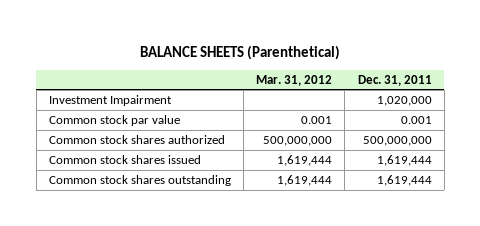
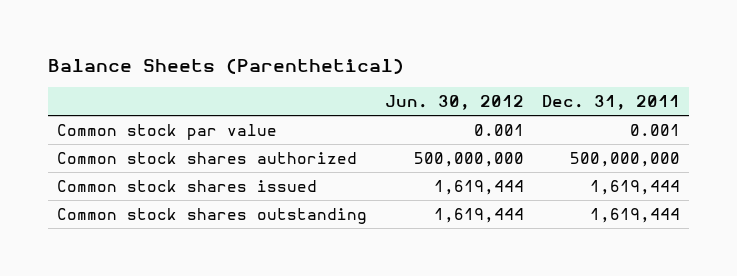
- BALANCE SHEETS (Parenthetical)
+ Balance Sheets (Parenthetical)
- | Mar. 31, 2012 | Dec. 31, 2011
+ | Jun. 30, 2012 | Dec. 31, 2011
- Investment Impairment | | 1,020,000

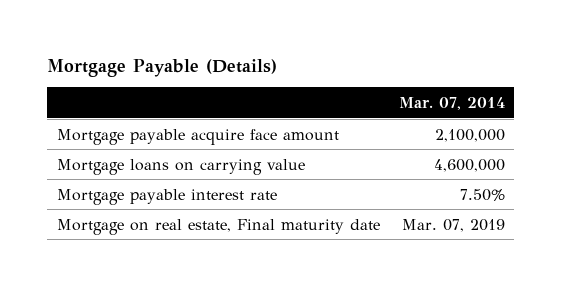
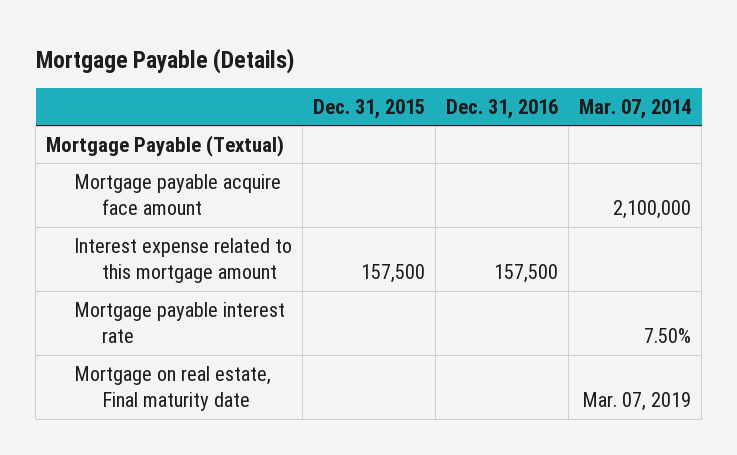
- | Mar. 07, 2014
+ | Dec. 31, 2015 | Dec. 31, 2016 | Mar. 07, 2014
+ Mortgage Payable (Textual)
- Mortgage loans on carrying value | 4,600,000
+ Interest expense related to this mortgage amount | 157,500 | 157,500 |

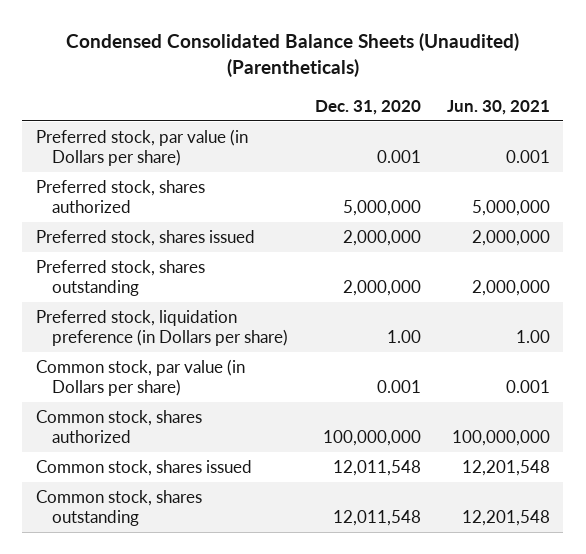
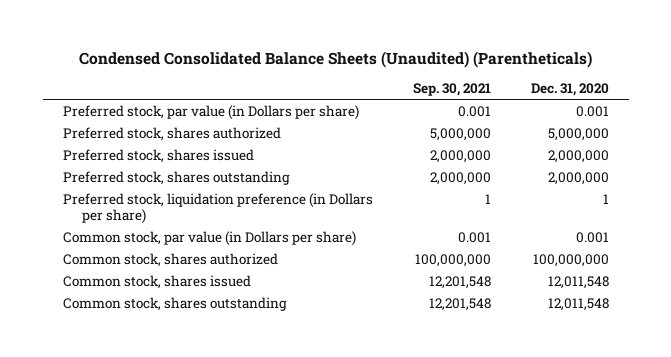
- | Dec. 31, 2020 | Jun. 30, 2021
+ | Sep. 30, 2021 | Dec. 31, 2020
- Preferred stock, liquidation preference (in Dollars per share) | 1.00 | 1.00
+ Preferred stock, liquidation preference (in Dollars per share) | 1 | 1

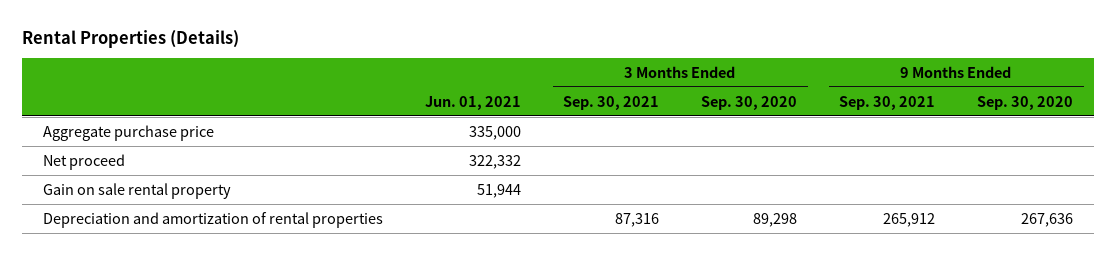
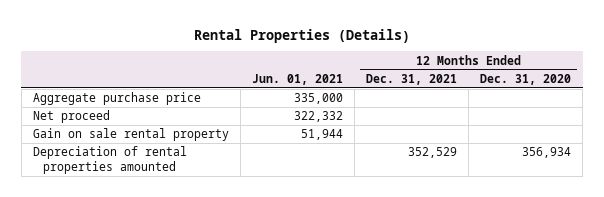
- | Jun. 01, 2021 | 3 Months Ended Sep. 30, 2021 | 3 Months Ended Sep. 30, 2020 | 9 Months Ended Sep. 30, 2021 | 9 Months Ended Sep. 30, 2020
+ | Jun. 01, 2021 | 12 Months Ended Dec. 31, 2021 | 12 Months Ended Dec. 31, 2020
- Depreciation and amortization of rental properties | | 87,316 | 89,298 | 265,912 | 267,636
+ Depreciation of rental properties amounted | | 352,529 | 356,934

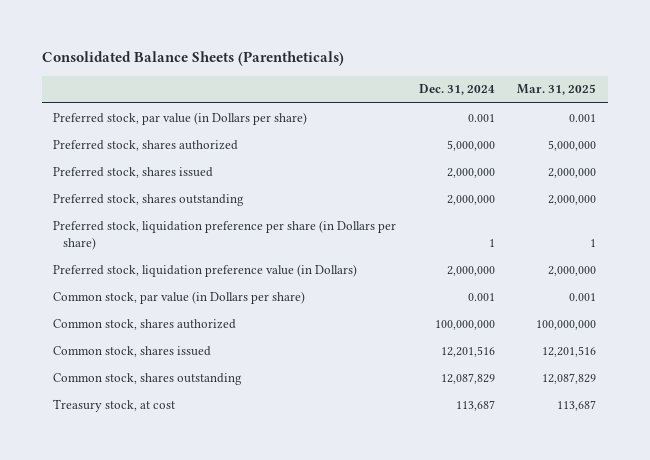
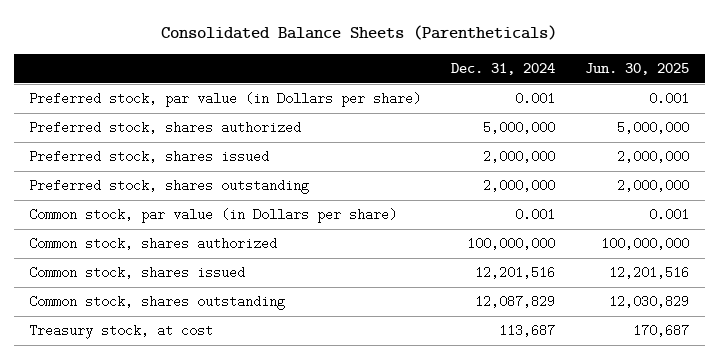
- | Dec. 31, 2024 | Mar. 31, 2025
+ | Dec. 31, 2024 | Jun. 30, 2025
- Preferred stock, liquidation preference per share (in Dollars per share) | 1 | 1
- Preferred stock, liquidation preference value (in Dollars) | 2,000,000 | 2,000,000

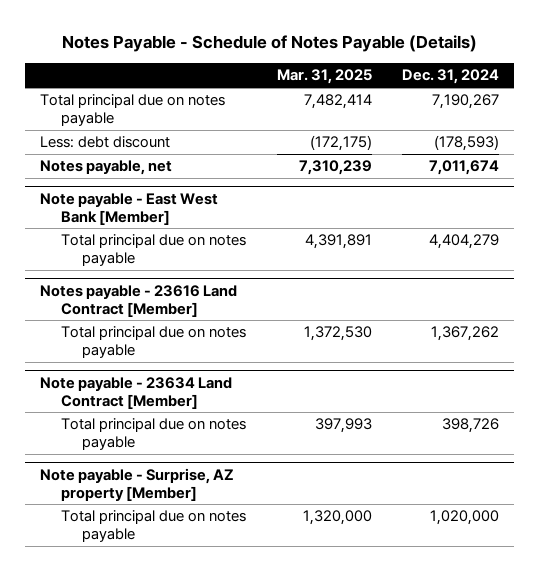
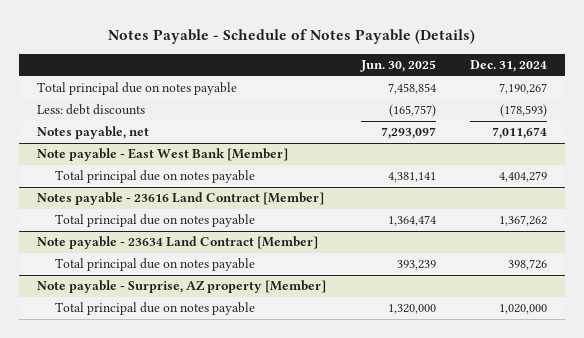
- | Mar. 31, 2025 | Dec. 31, 2024
+ | Jun. 30, 2025 | Dec. 31, 2024
- Less: debt discount | (172,175) | (178,593)
+ Less: debt discounts | (165,757) | (178,593)

